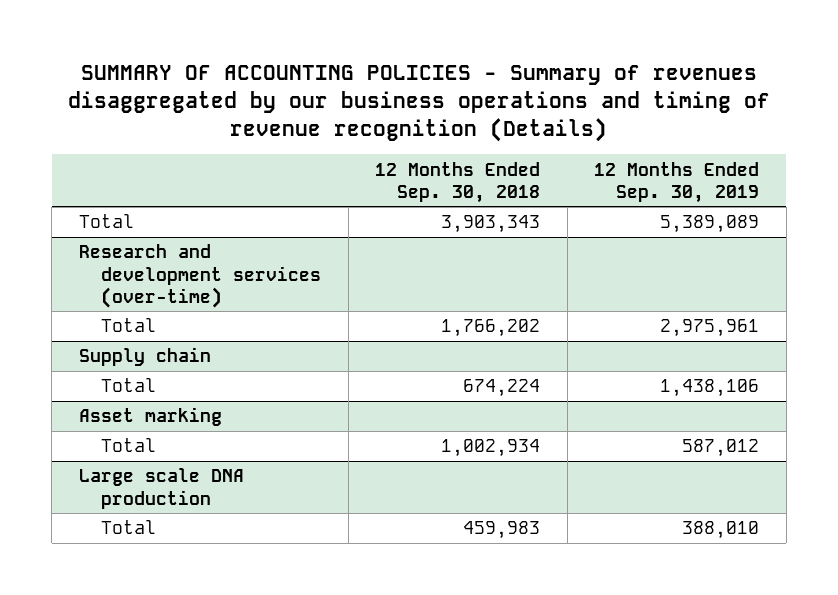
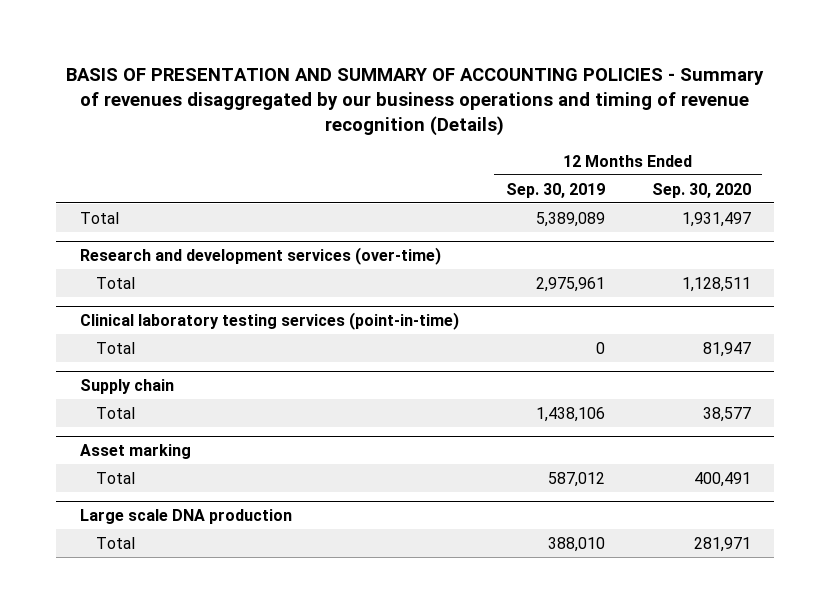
- SUMMARY OF ACCOUNTING POLICIES - Summary of revenues disaggregated by our business operations and timing of revenue recognition (Details)
+ BASIS OF PRESENTATION AND SUMMARY OF ACCOUNTING POLICIES - Summary of revenues disaggregated by our business operations and timing of revenue recognition (Details)
- | 12 Months Ended Sep. 30, 2018 | 12 Months Ended Sep. 30, 2019
+ | 12 Months Ended Sep. 30, 2019 | 12 Months Ended Sep. 30, 2020
+ Clinical laboratory testing services (point-in-time)
+ Total | 0 | 81,947

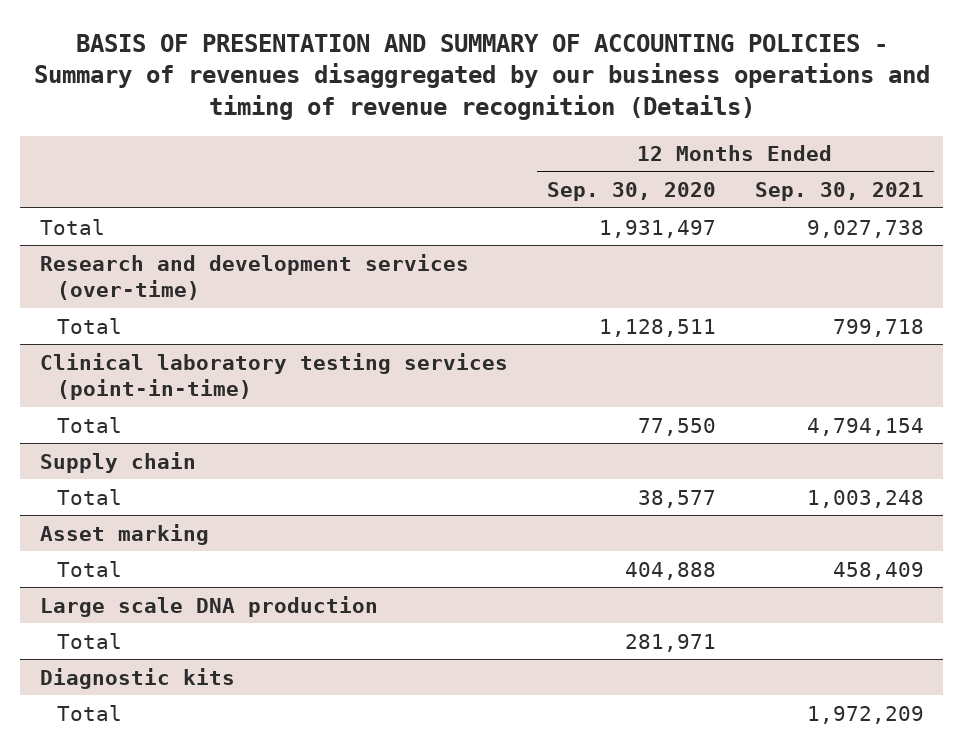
- | 12 Months Ended Sep. 30, 2019 | 12 Months Ended Sep. 30, 2020
+ | 12 Months Ended Sep. 30, 2020 | 12 Months Ended Sep. 30, 2021
@ Clinical laboratory testing services (point-in-time)
- Total | 0 | 81,947
+ Total | 77,550 | 4,794,154
@ Asset marking
- Total | 587,012 | 400,491
+ Total | 404,888 | 458,409
+ Diagnostic kits
+ Total | | 1,972,209

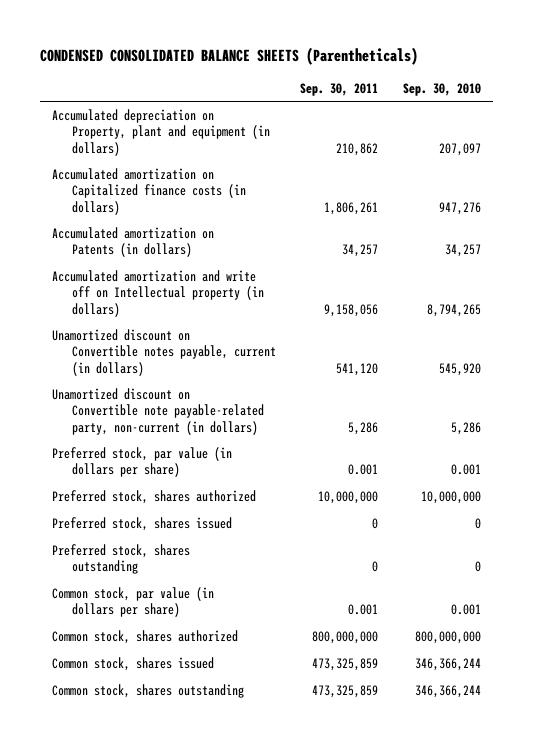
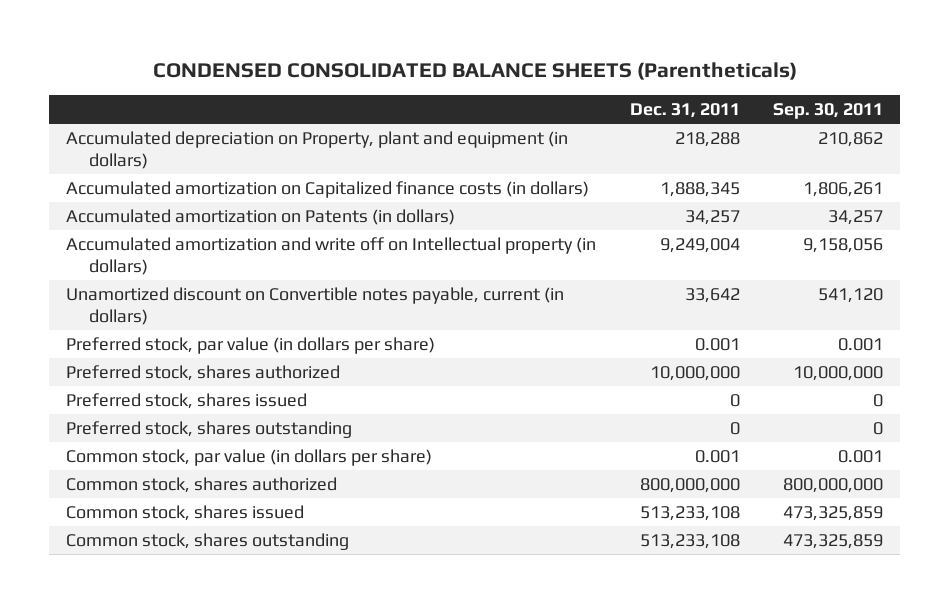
- | Sep. 30, 2011 | Sep. 30, 2010
+ | Dec. 31, 2011 | Sep. 30, 2011
- Unamortized discount on Convertible note payable-related party, non-current (in dollars) | 5,286 | 5,286

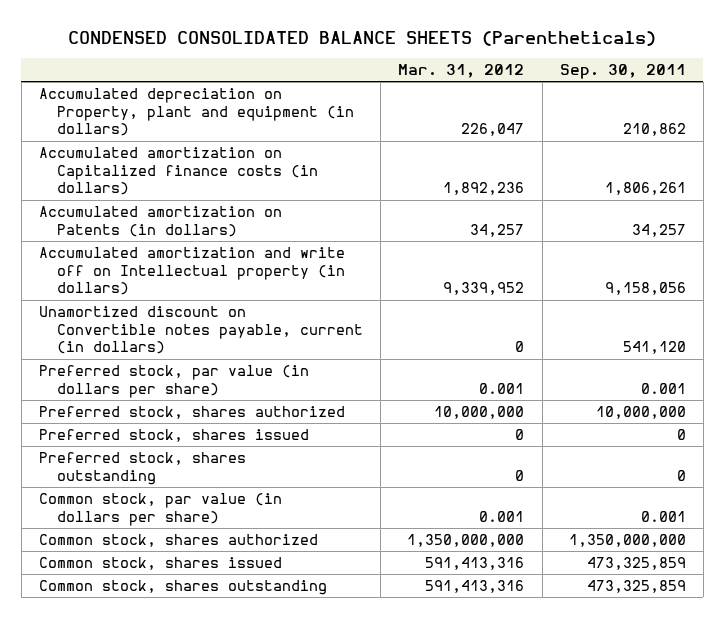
- | Dec. 31, 2011 | Sep. 30, 2011
+ | Mar. 31, 2012 | Sep. 30, 2011
- Common stock, shares authorized | 800,000,000 | 800,000,000
+ Common stock, shares authorized | 1,350,000,000 | 1,350,000,000

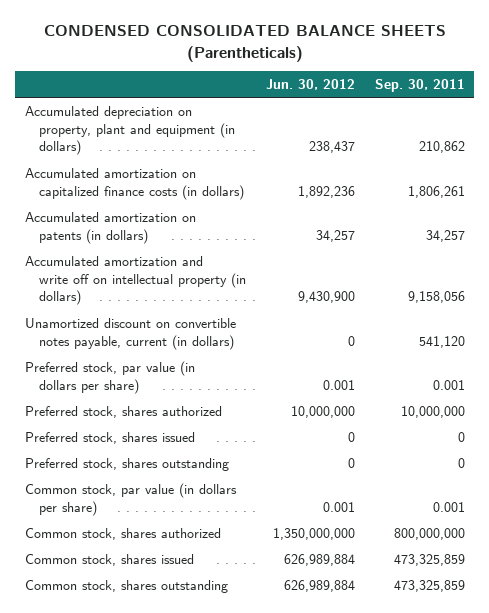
- | Mar. 31, 2012 | Sep. 30, 2011
+ | Jun. 30, 2012 | Sep. 30, 2011
- Accumulated depreciation on Property, plant and equipment (in dollars) | 226,047 | 210,862
- Accumulated amortization on Capitalized finance costs (in dollars) | 1,892,236 | 1,806,261
- Accumulated amortization on Patents (in dollars) | 34,257 | 34,257
- Accumulated amortization and write off on Intellectual property (in dollars) | 9,339,952 | 9,158,056
- Unamortized discount on Convertible notes payable, current (in dollars) | 0 | 541,120
+ Accumulated depreciation on property, plant and equipment (in dollars) | 238,437 | 210,862
+ Accumulated amortization on capitalized finance costs (in dollars) | 1,892,236 | 1,806,261
+ Accumulated amortization on patents (in dollars) | 34,257 | 34,257
+ Accumulated amortization and write off on intellectual property (in dollars) | 9,430,900 | 9,158,056
+ Unamortized discount on convertible notes payable, current (in dollars) | 0 | 541,120
- Common stock, shares authorized | 1,350,000,000 | 1,350,000,000
+ Common stock, shares authorized | 1,350,000,000 | 800,000,000

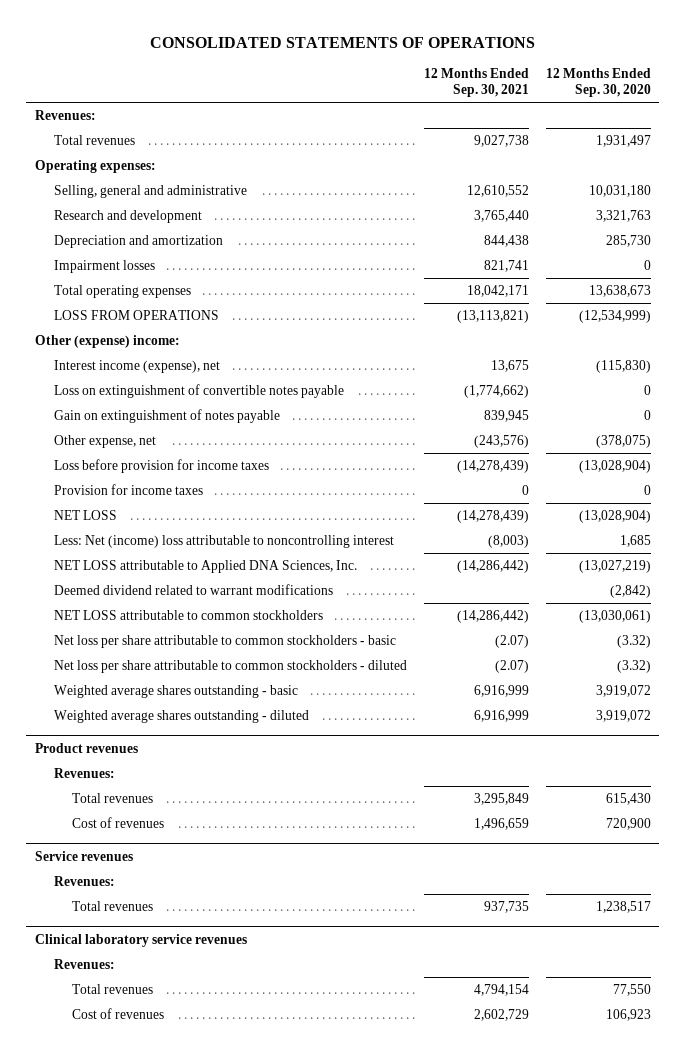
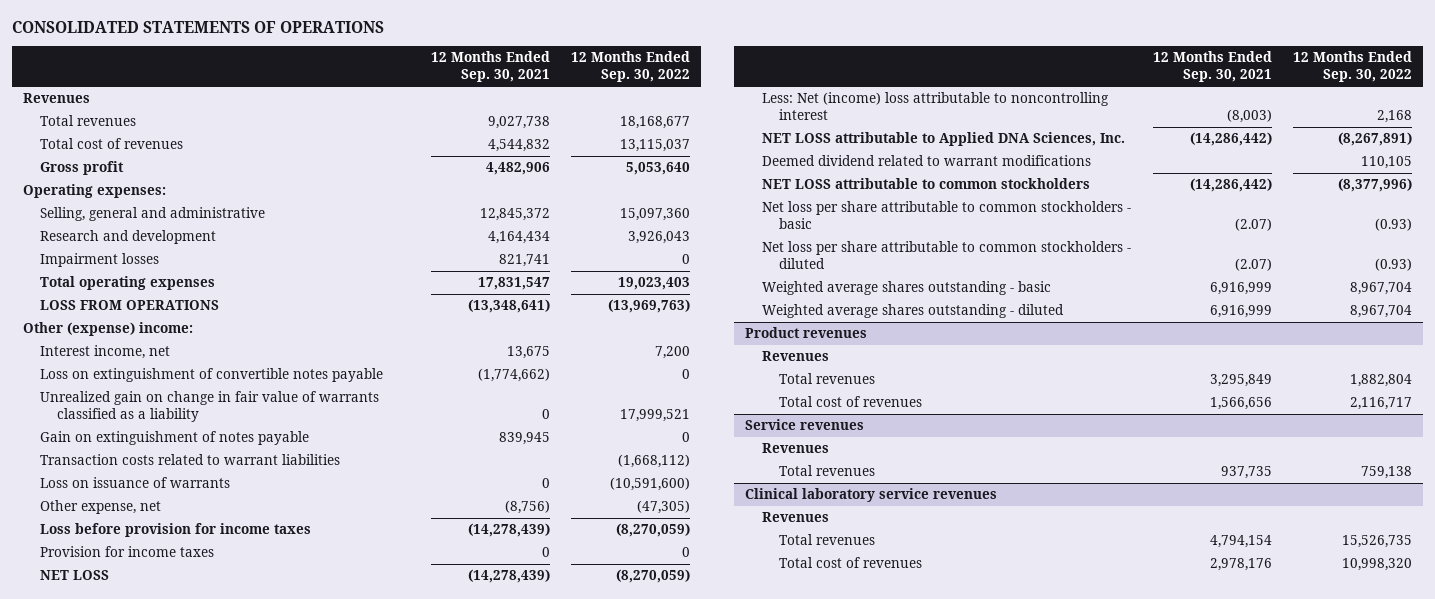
- | 12 Months Ended Sep. 30, 2021 | 12 Months Ended Sep. 30, 2020
+ | 12 Months Ended Sep. 30, 2021 | 12 Months Ended Sep. 30, 2022
- Revenues:
+ Revenues
+ Total cost of revenues | 4,544,832 | 13,115,037
+ Gross profit | 4,482,906 | 5,053,640
- Selling, general and administrative | 12,610,552 | 10,031,180
- Research and development | 3,765,440 | 3,321,763
- Depreciation and amortization | 844,438 | 285,730
+ Selling, general and administrative | 12,845,372 | 15,097,360
+ Research and development | 4,164,434 | 3,926,043
- Total operating expenses | 18,042,171 | 13,638,673
- LOSS FROM OPERATIONS | (13,113,821) | (12,534,999)
+ Total operating expenses | 17,831,547 | 19,023,403
+ LOSS FROM OPERATIONS | (13,348,641) | (13,969,763)
- Interest income (expense), net | 13,675 | (115,830)
+ Interest income, net | 13,675 | 7,200
+ Unrealized gain on change in fair value of warrants classified as a liability | 0 | 17,999,521
- Other expense, net | (243,576) | (378,075)
+ Transaction costs related to warrant liabilities | | (1,668,112)
+ Loss on issuance of warrants | 0 | (10,591,600)
+ Other expense, net | (8,756) | (47,305)
@ Product revenues
- Revenues:
+ Revenues
- Cost of revenues | 1,496,659 | 720,900
+ Total cost of revenues | 1,566,656 | 2,116,717
@ Service revenues
- Revenues:
+ Revenues
@ Clinical laboratory service revenues
- Revenues:
+ Revenues
- Cost of revenues | 2,602,729 | 106,923
+ Total cost of revenues | 2,978,176 | 10,998,320

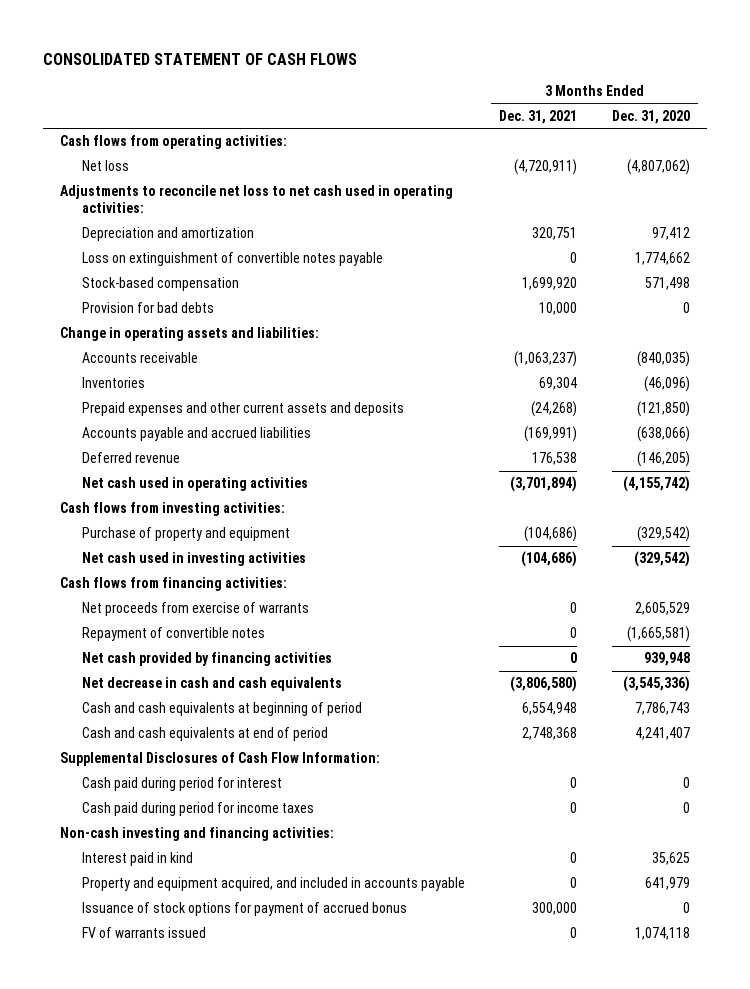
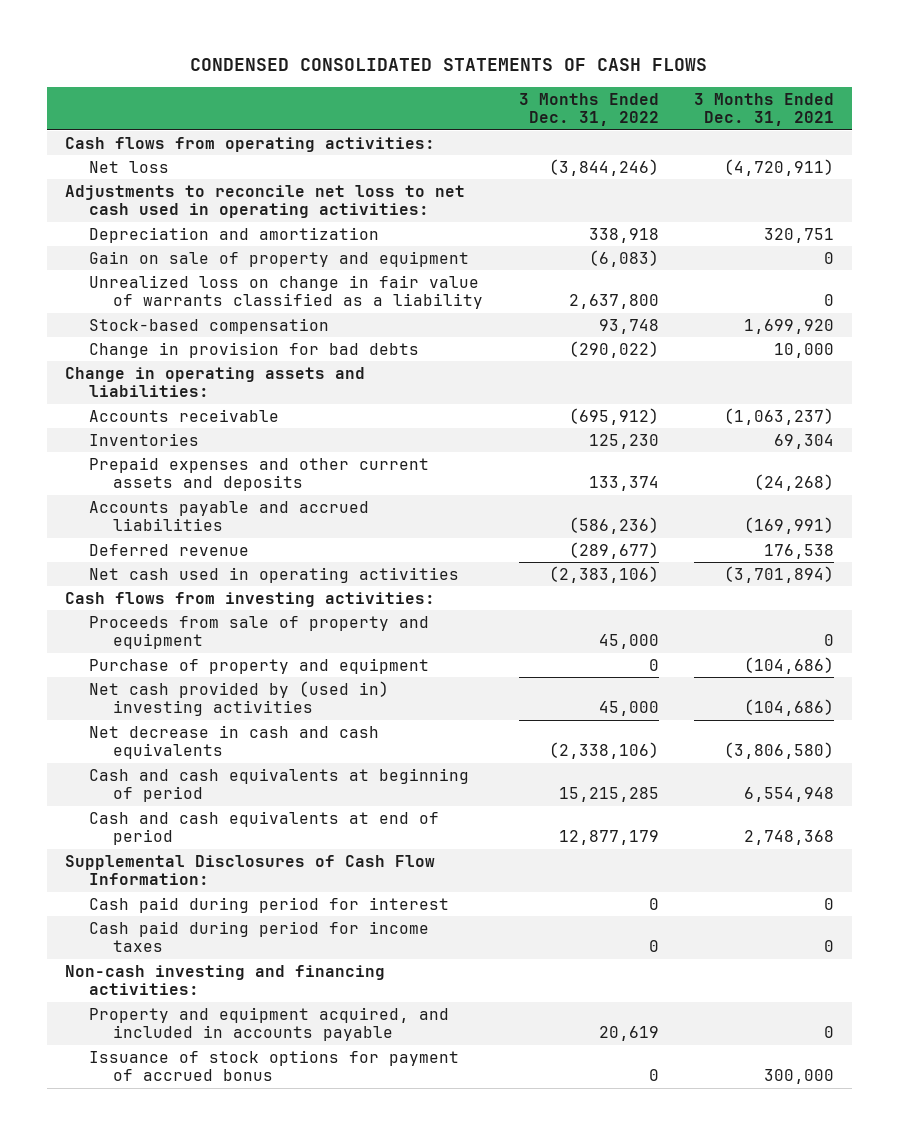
- CONSOLIDATED STATEMENT OF CASH FLOWS
+ CONDENSED CONSOLIDATED STATEMENTS OF CASH FLOWS
- | 3 Months Ended Dec. 31, 2021 | 3 Months Ended Dec. 31, 2020
+ | 3 Months Ended Dec. 31, 2022 | 3 Months Ended Dec. 31, 2021
- Loss on extinguishment of convertible notes payable | 0 | 1,774,662
+ Gain on sale of property and equipment | (6,083) | 0
+ Unrealized loss on change in fair value of warrants classified as a liability | 2,637,800 | 0
- Provision for bad debts | 10,000 | 0
+ Change in provision for bad debts | (290,022) | 10,000
+ Proceeds from sale of property and equipment | 45,000 | 0
- Net cash used in investing activities | (104,686) | (329,542)
- Cash flows from financing activities:
- Net proceeds from exercise of warrants | 0 | 2,605,529
- Repayment of convertible notes | 0 | (1,665,581)
- Net cash provided by financing activities | 0 | 939,948
+ Net cash provided by (used in) investing activities | 45,000 | (104,686)
- Interest paid in kind | 0 | 35,625
- FV of warrants issued | 0 | 1,074,118

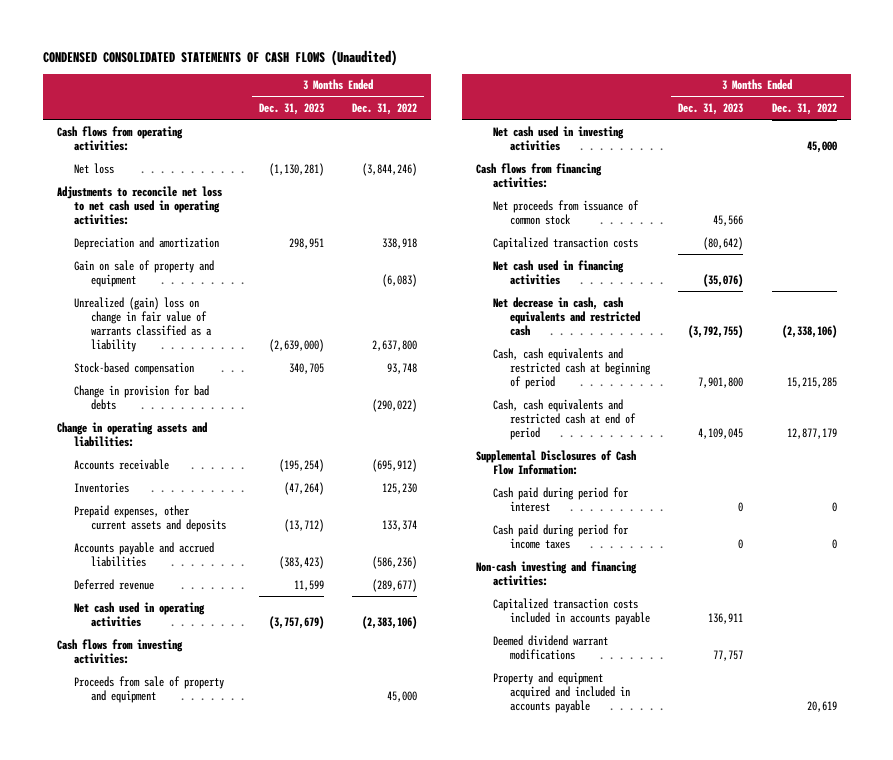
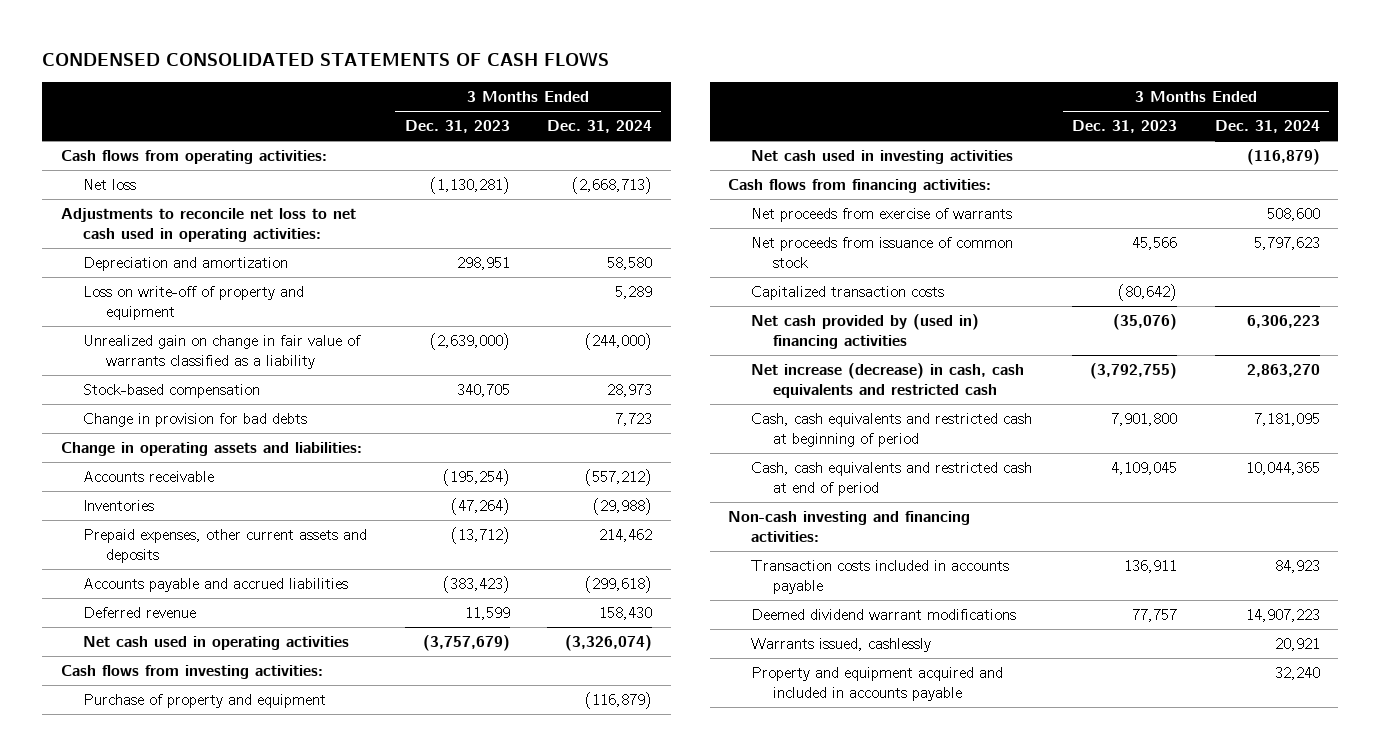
- CONDENSED CONSOLIDATED STATEMENTS OF CASH FLOWS (Unaudited)
+ CONDENSED CONSOLIDATED STATEMENTS OF CASH FLOWS
- | 3 Months Ended Dec. 31, 2023 | 3 Months Ended Dec. 31, 2022
+ | 3 Months Ended Dec. 31, 2023 | 3 Months Ended Dec. 31, 2024
- Gain on sale of property and equipment | | (6,083)
- Unrealized (gain) loss on change in fair value of warrants classified as a liability | (2,639,000) | 2,637,800
+ Loss on write-off of property and equipment | | 5,289
+ Unrealized gain on change in fair value of warrants classified as a liability | (2,639,000) | (244,000)
- Proceeds from sale of property and equipment | | 45,000
+ Purchase of property and equipment | | (116,879)
+ Net proceeds from exercise of warrants | | 508,600
- Net cash used in financing activities | (35,076) |
- Net decrease in cash, cash equivalents and restricted cash | (3,792,755) | (2,338,106)
+ Net cash provided by (used in) financing activities | (35,076) | 6,306,223
+ Net increase (decrease) in cash, cash equivalents and restricted cash | (3,792,755) | 2,863,270
- Supplemental Disclosures of Cash Flow Information:
- Cash paid during period for interest | 0 | 0
- Cash paid during period for income taxes | 0 | 0
- Capitalized transaction costs included in accounts payable | 136,911 |
+ Transaction costs included in accounts payable | 136,911 | 84,923
+ Warrants issued, cashlessly | | 20,921

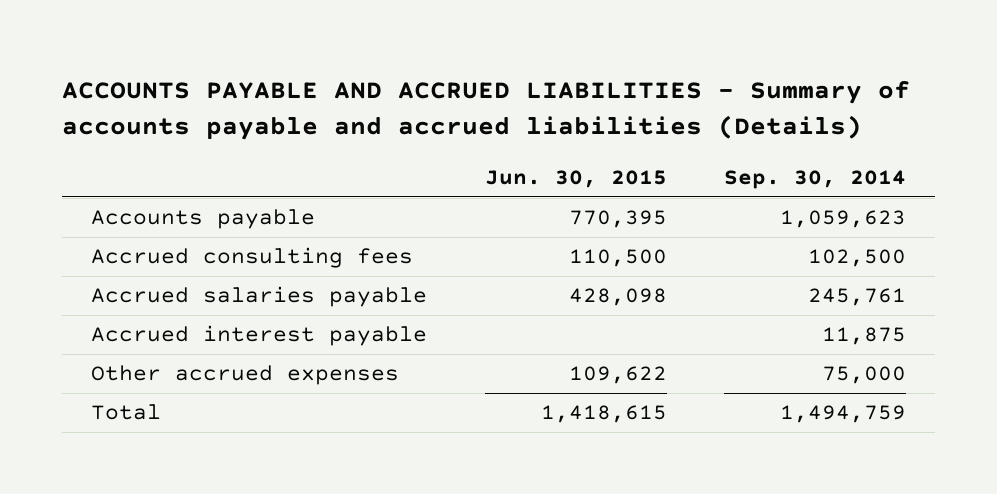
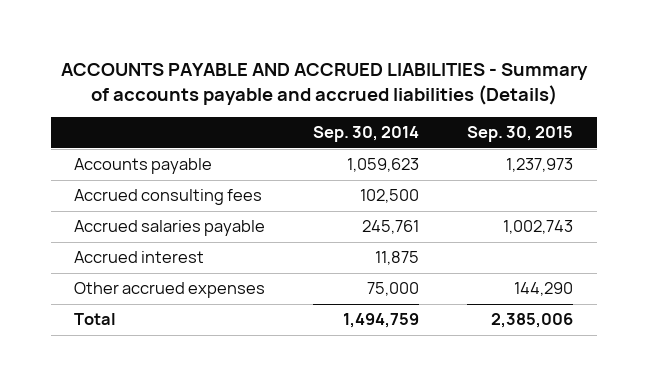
- | Jun. 30, 2015 | Sep. 30, 2014
+ | Sep. 30, 2014 | Sep. 30, 2015
- Accrued interest payable | | 11,875
+ Accrued interest | 11,875 |

